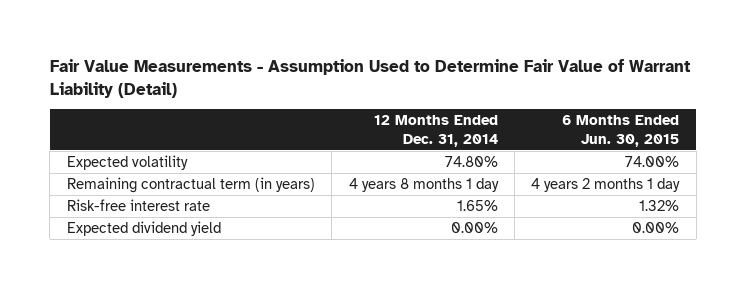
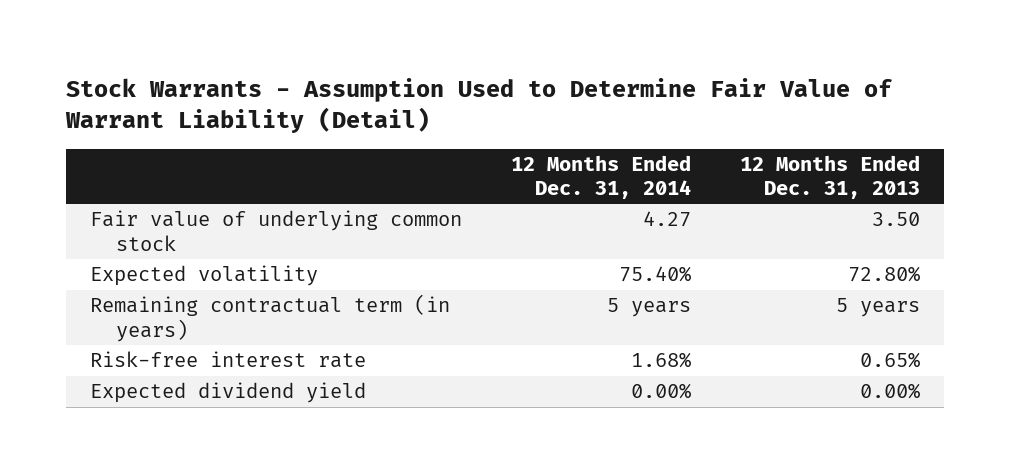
- Fair Value Measurements - Assumption Used to Determine Fair Value of Warrant Liability (Detail)
+ Stock Warrants - Assumption Used to Determine Fair Value of Warrant Liability (Detail)
- | 12 Months Ended Dec. 31, 2014 | 6 Months Ended Jun. 30, 2015
+ | 12 Months Ended Dec. 31, 2014 | 12 Months Ended Dec. 31, 2013
- Expected volatility | 74.80% | 74.00%
- Remaining contractual term (in years) | 4 years 8 months 1 day | 4 years 2 months 1 day
- Risk-free interest rate | 1.65% | 1.32%
+ Fair value of underlying common stock | 4.27 | 3.50
+ Expected volatility | 75.40% | 72.80%
+ Remaining contractual term (in years) | 5 years | 5 years
+ Risk-free interest rate | 1.68% | 0.65%

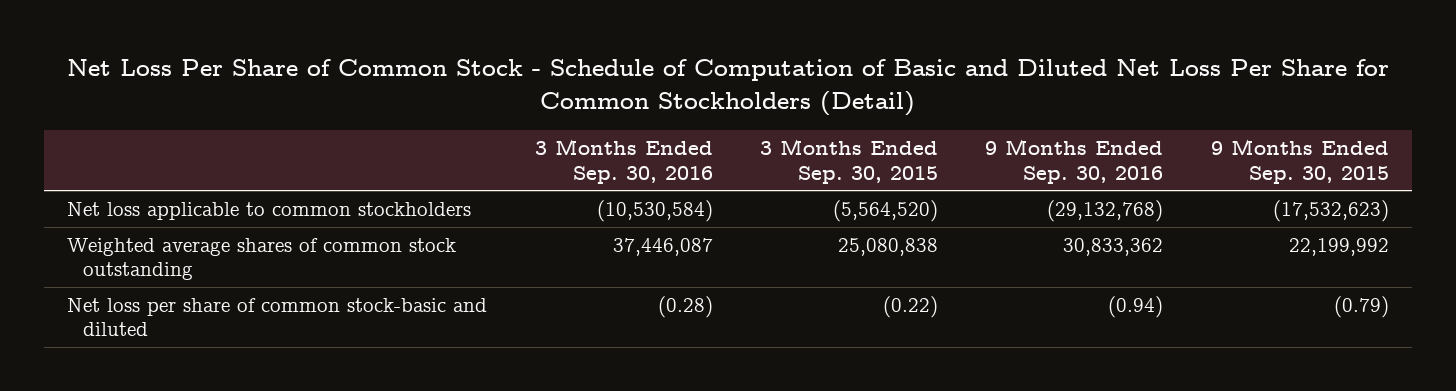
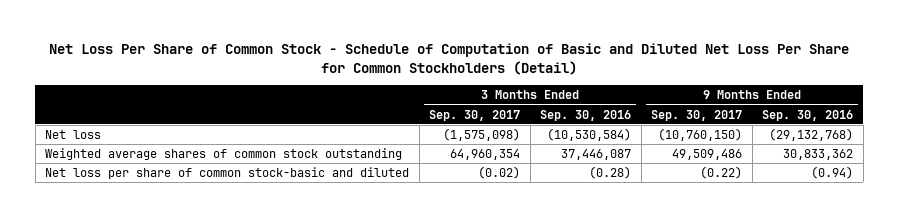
- | 3 Months Ended Sep. 30, 2016 | 3 Months Ended Sep. 30, 2015 | 9 Months Ended Sep. 30, 2016 | 9 Months Ended Sep. 30, 2015
+ | 3 Months Ended Sep. 30, 2017 | 3 Months Ended Sep. 30, 2016 | 9 Months Ended Sep. 30, 2017 | 9 Months Ended Sep. 30, 2016
- Net loss applicable to common stockholders | (10,530,584) | (5,564,520) | (29,132,768) | (17,532,623)
+ Net loss | (1,575,098) | (10,530,584) | (10,760,150) | (29,132,768)

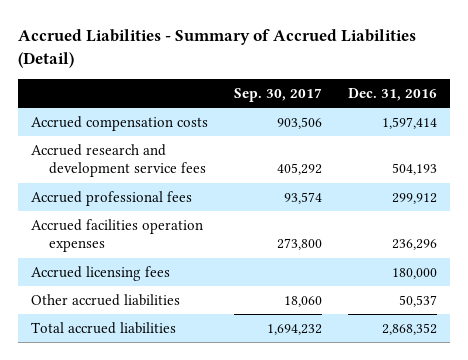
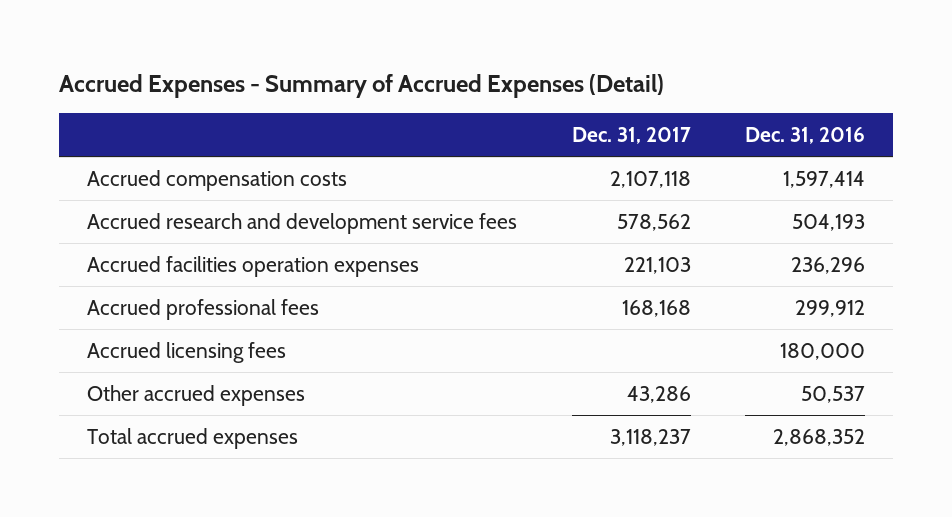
- Accrued Liabilities - Summary of Accrued Liabilities (Detail)
+ Accrued Expenses - Summary of Accrued Expenses (Detail)
- | Sep. 30, 2017 | Dec. 31, 2016
+ | Dec. 31, 2017 | Dec. 31, 2016
moved down: Accrued professional fees | 168,168 | 299,912
- Other accrued liabilities | 18,060 | 50,537
- Total accrued liabilities | 1,694,232 | 2,868,352
+ Other accrued expenses | 43,286 | 50,537
+ Total accrued expenses | 3,118,237 | 2,868,352

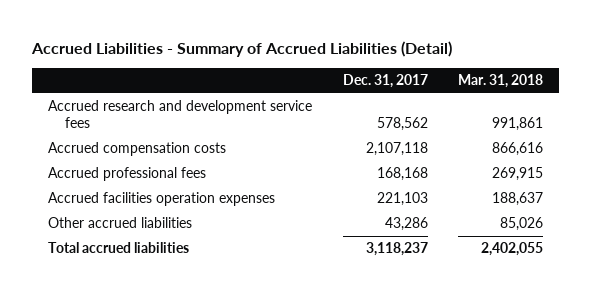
- Accrued Expenses - Summary of Accrued Expenses (Detail)
+ Accrued Liabilities - Summary of Accrued Liabilities (Detail)
- | Dec. 31, 2017 | Dec. 31, 2016
+ | Dec. 31, 2017 | Mar. 31, 2018
moved down: Accrued compensation costs | 2,107,118 | 866,616
- Accrued licensing fees | | 180,000
- Other accrued expenses | 43,286 | 50,537
- Total accrued expenses | 3,118,237 | 2,868,352
moved down: Accrued facilities operation expenses | 221,103 | 188,637
+ Other accrued liabilities | 43,286 | 85,026
+ Total accrued liabilities | 3,118,237 | 2,402,055

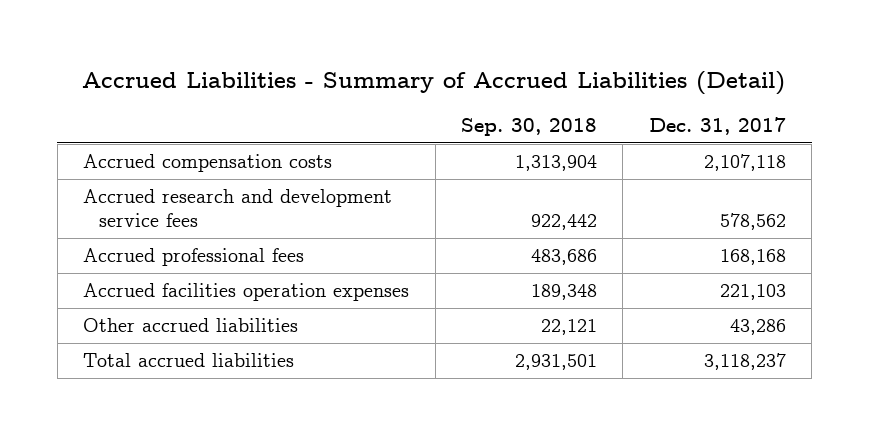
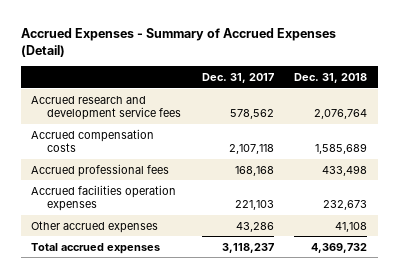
- Accrued Liabilities - Summary of Accrued Liabilities (Detail)
+ Accrued Expenses - Summary of Accrued Expenses (Detail)
- | Sep. 30, 2018 | Dec. 31, 2017
+ | Dec. 31, 2017 | Dec. 31, 2018
moved down: Accrued compensation costs | 2,107,118 | 1,585,689
- Other accrued liabilities | 22,121 | 43,286
- Total accrued liabilities | 2,931,501 | 3,118,237
+ Other accrued expenses | 43,286 | 41,108
+ Total accrued expenses | 3,118,237 | 4,369,732

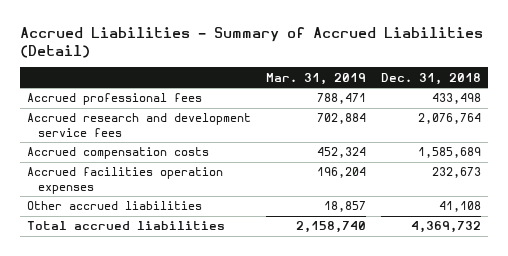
- Accrued Expenses - Summary of Accrued Expenses (Detail)
+ Accrued Liabilities - Summary of Accrued Liabilities (Detail)
- | Dec. 31, 2017 | Dec. 31, 2018
+ | Mar. 31, 2019 | Dec. 31, 2018
moved up: Accrued professional fees | 788,471 | 433,498
- Other accrued expenses | 43,286 | 41,108
- Total accrued expenses | 3,118,237 | 4,369,732
+ Other accrued liabilities | 18,857 | 41,108
+ Total accrued liabilities | 2,158,740 | 4,369,732

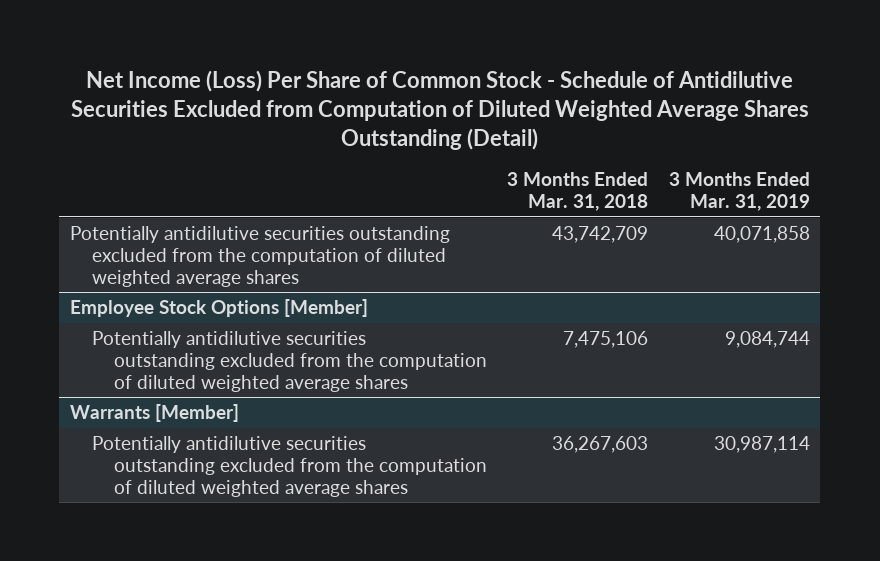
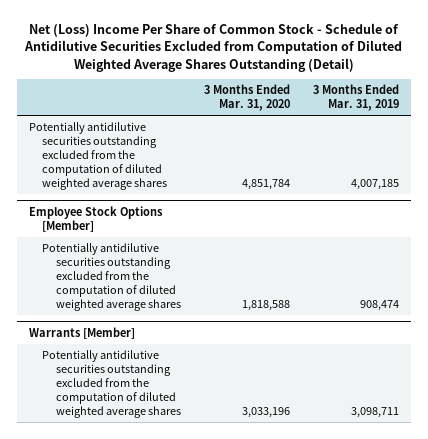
- Net Income (Loss) Per Share of Common Stock - Schedule of Antidilutive Securities Excluded from Computation of Diluted Weighted Average Shares Outstanding (Detail)
+ Net (Loss) Income Per Share of Common Stock - Schedule of Antidilutive Securities Excluded from Computation of Diluted Weighted Average Shares Outstanding (Detail)
- | 3 Months Ended Mar. 31, 2018 | 3 Months Ended Mar. 31, 2019
+ | 3 Months Ended Mar. 31, 2020 | 3 Months Ended Mar. 31, 2019
- Potentially antidilutive securities outstanding excluded from the computation of diluted weighted average shares | 43,742,709 | 40,071,858
+ Potentially antidilutive securities outstanding excluded from the computation of diluted weighted average shares | 4,851,784 | 4,007,185
@ Employee Stock Options [Member]
- Potentially antidilutive securities outstanding excluded from the computation of diluted weighted average shares | 7,475,106 | 9,084,744
+ Potentially antidilutive securities outstanding excluded from the computation of diluted weighted average shares | 1,818,588 | 908,474
@ Warrants [Member]
- Potentially antidilutive securities outstanding excluded from the computation of diluted weighted average shares | 36,267,603 | 30,987,114
+ Potentially antidilutive securities outstanding excluded from the computation of diluted weighted average shares | 3,033,196 | 3,098,711

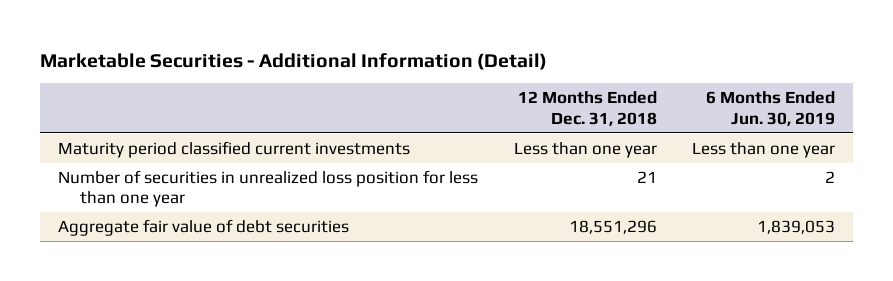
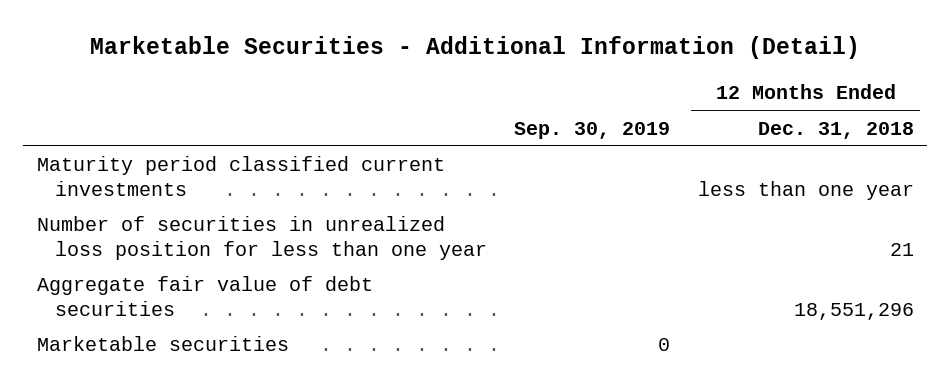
- | 12 Months Ended Dec. 31, 2018 | 6 Months Ended Jun. 30, 2019
+ | Sep. 30, 2019 | 12 Months Ended Dec. 31, 2018
- Maturity period classified current investments | Less than one year | Less than one year
+ Maturity period classified current investments | | less than one year
+ Marketable securities | 0 |

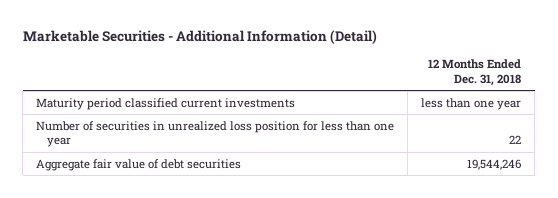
- | Sep. 30, 2019 | 12 Months Ended Dec. 31, 2018
+ | 12 Months Ended Dec. 31, 2018
- Number of securities in unrealized loss position for less than one year | | 21
- Aggregate fair value of debt securities | | 18,551,296
- Marketable securities | 0 |
+ Number of securities in unrealized loss position for less than one year | 22
+ Aggregate fair value of debt securities | 19,544,246

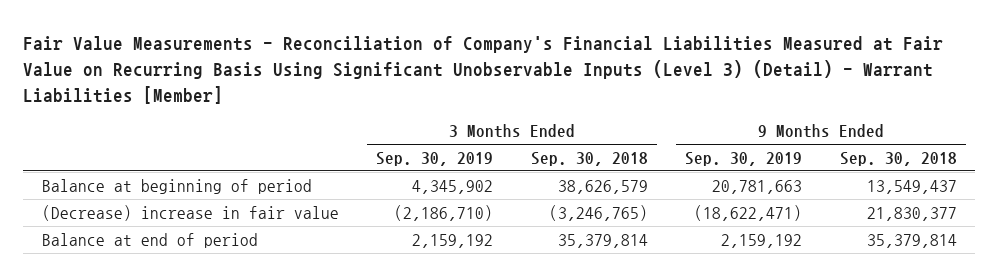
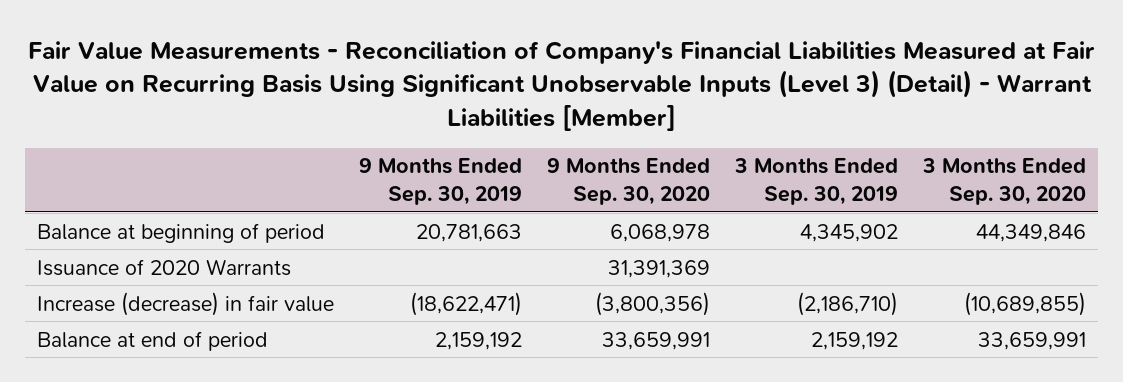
- | 3 Months Ended Sep. 30, 2019 | 3 Months Ended Sep. 30, 2018 | 9 Months Ended Sep. 30, 2019 | 9 Months Ended Sep. 30, 2018
+ | 9 Months Ended Sep. 30, 2019 | 9 Months Ended Sep. 30, 2020 | 3 Months Ended Sep. 30, 2019 | 3 Months Ended Sep. 30, 2020
- (Decrease) increase in fair value | (2,186,710) | (3,246,765) | (18,622,471) | 21,830,377
+ Issuance of 2020 Warrants | | 31,391,369 | |
+ Increase (decrease) in fair value | (18,622,471) | (3,800,356) | (2,186,710) | (10,689,855)

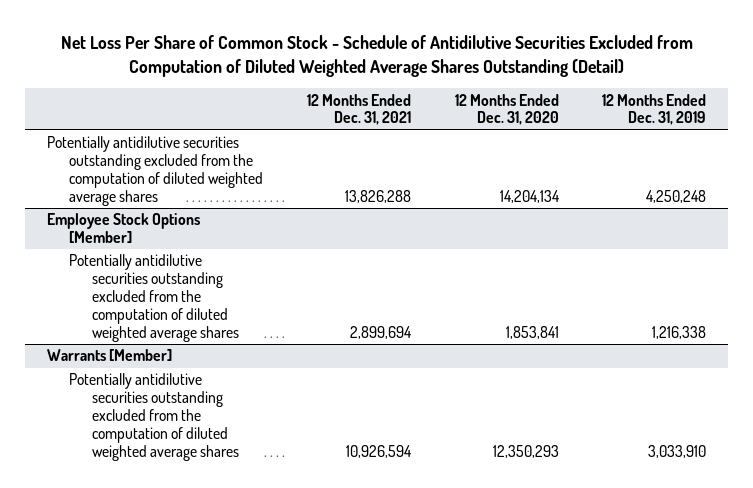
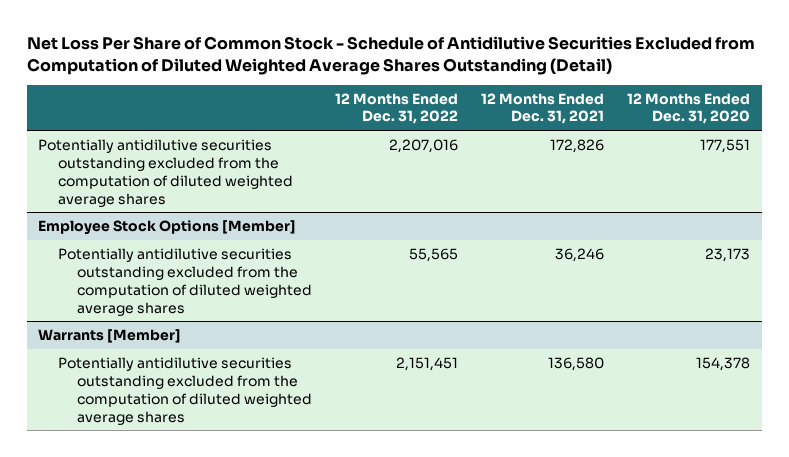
- | 12 Months Ended Dec. 31, 2021 | 12 Months Ended Dec. 31, 2020 | 12 Months Ended Dec. 31, 2019
+ | 12 Months Ended Dec. 31, 2022 | 12 Months Ended Dec. 31, 2021 | 12 Months Ended Dec. 31, 2020
- Potentially antidilutive securities outstanding excluded from the computation of diluted weighted average shares | 13,826,288 | 14,204,134 | 4,250,248
+ Potentially antidilutive securities outstanding excluded from the computation of diluted weighted average shares | 2,207,016 | 172,826 | 177,551
@ Employee Stock Options [Member]
- Potentially antidilutive securities outstanding excluded from the computation of diluted weighted average shares | 2,899,694 | 1,853,841 | 1,216,338
+ Potentially antidilutive securities outstanding excluded from the computation of diluted weighted average shares | 55,565 | 36,246 | 23,173
@ Warrants [Member]
- Potentially antidilutive securities outstanding excluded from the computation of diluted weighted average shares | 10,926,594 | 12,350,293 | 3,033,910
+ Potentially antidilutive securities outstanding excluded from the computation of diluted weighted average shares | 2,151,451 | 136,580 | 154,378

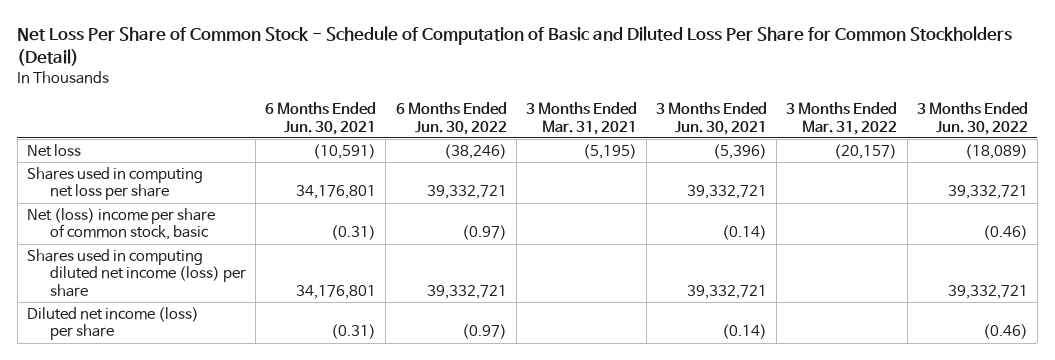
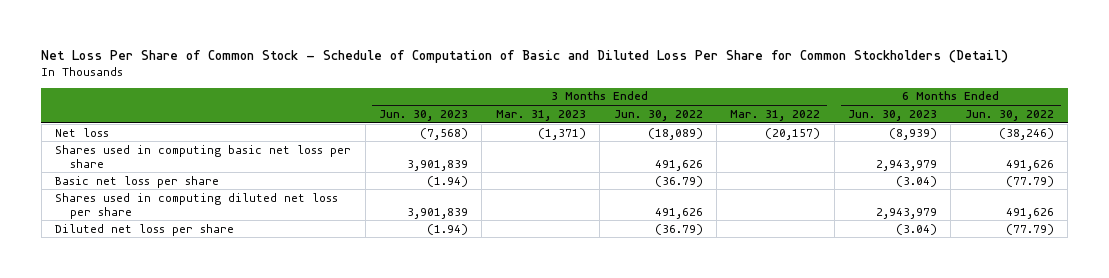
- | 6 Months Ended Jun. 30, 2021 | 6 Months Ended Jun. 30, 2022 | 3 Months Ended Mar. 31, 2021 | 3 Months Ended Jun. 30, 2021 | 3 Months Ended Mar. 31, 2022 | 3 Months Ended Jun. 30, 2022
+ | 3 Months Ended Jun. 30, 2023 | 3 Months Ended Mar. 31, 2023 | 3 Months Ended Jun. 30, 2022 | 3 Months Ended Mar. 31, 2022 | 6 Months Ended Jun. 30, 2023 | 6 Months Ended Jun. 30, 2022
- Shares used in computing net loss per share | 34,176,801 | 39,332,721 | | 39,332,721 | | 39,332,721
- Net (loss) income per share of common stock, basic | (0.31) | (0.97) | | (0.14) | | (0.46)
- Shares used in computing diluted net income (loss) per share | 34,176,801 | 39,332,721 | | 39,332,721 | | 39,332,721
- Diluted net income (loss) per share | (0.31) | (0.97) | | (0.14) | | (0.46)
+ Shares used in computing basic net loss per share | 3,901,839 | | 491,626 | | 2,943,979 | 491,626
+ Basic net loss per share | (1.94) | | (36.79) | | (3.04) | (77.79)
+ Shares used in computing diluted net loss per share | 3,901,839 | | 491,626 | | 2,943,979 | 491,626
+ Diluted net loss per share | (1.94) | | (36.79) | | (3.04) | (77.79)

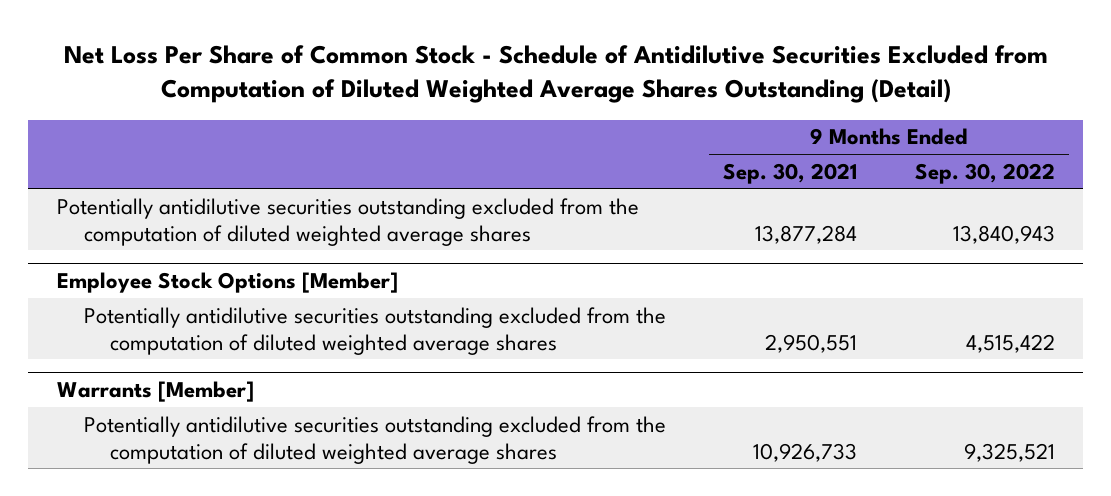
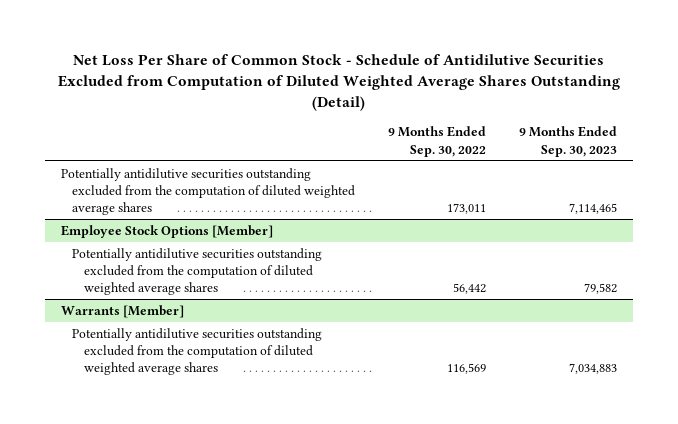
- | 9 Months Ended Sep. 30, 2021 | 9 Months Ended Sep. 30, 2022
+ | 9 Months Ended Sep. 30, 2022 | 9 Months Ended Sep. 30, 2023
- Potentially antidilutive securities outstanding excluded from the computation of diluted weighted average shares | 13,877,284 | 13,840,943
+ Potentially antidilutive securities outstanding excluded from the computation of diluted weighted average shares | 173,011 | 7,114,465
@ Employee Stock Options [Member]
- Potentially antidilutive securities outstanding excluded from the computation of diluted weighted average shares | 2,950,551 | 4,515,422
+ Potentially antidilutive securities outstanding excluded from the computation of diluted weighted average shares | 56,442 | 79,582
@ Warrants [Member]
- Potentially antidilutive securities outstanding excluded from the computation of diluted weighted average shares | 10,926,733 | 9,325,521
+ Potentially antidilutive securities outstanding excluded from the computation of diluted weighted average shares | 116,569 | 7,034,883

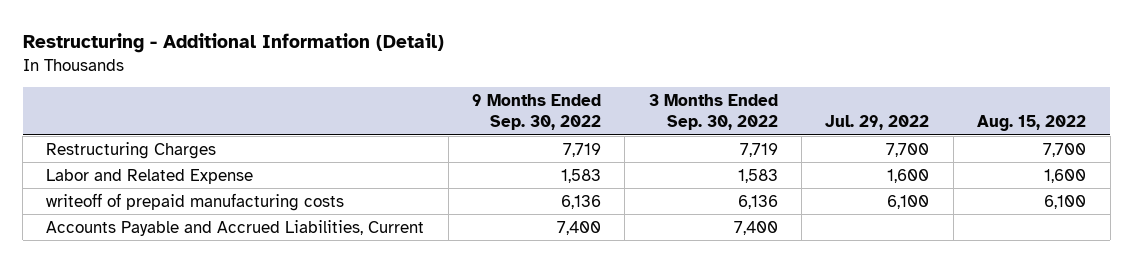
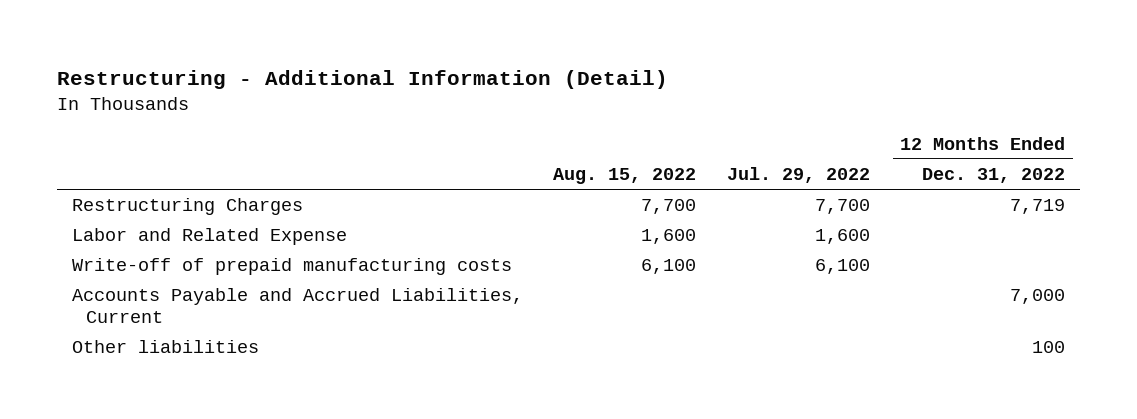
- | 9 Months Ended Sep. 30, 2022 | 3 Months Ended Sep. 30, 2022 | Jul. 29, 2022 | Aug. 15, 2022
+ | Aug. 15, 2022 | Jul. 29, 2022 | 12 Months Ended Dec. 31, 2022
- writeoff of prepaid manufacturing costs | 6,136 | 6,136 | 6,100 | 6,100
+ Write-off of prepaid manufacturing costs | 6,100 | 6,100 |
+ Other liabilities | | | 100

